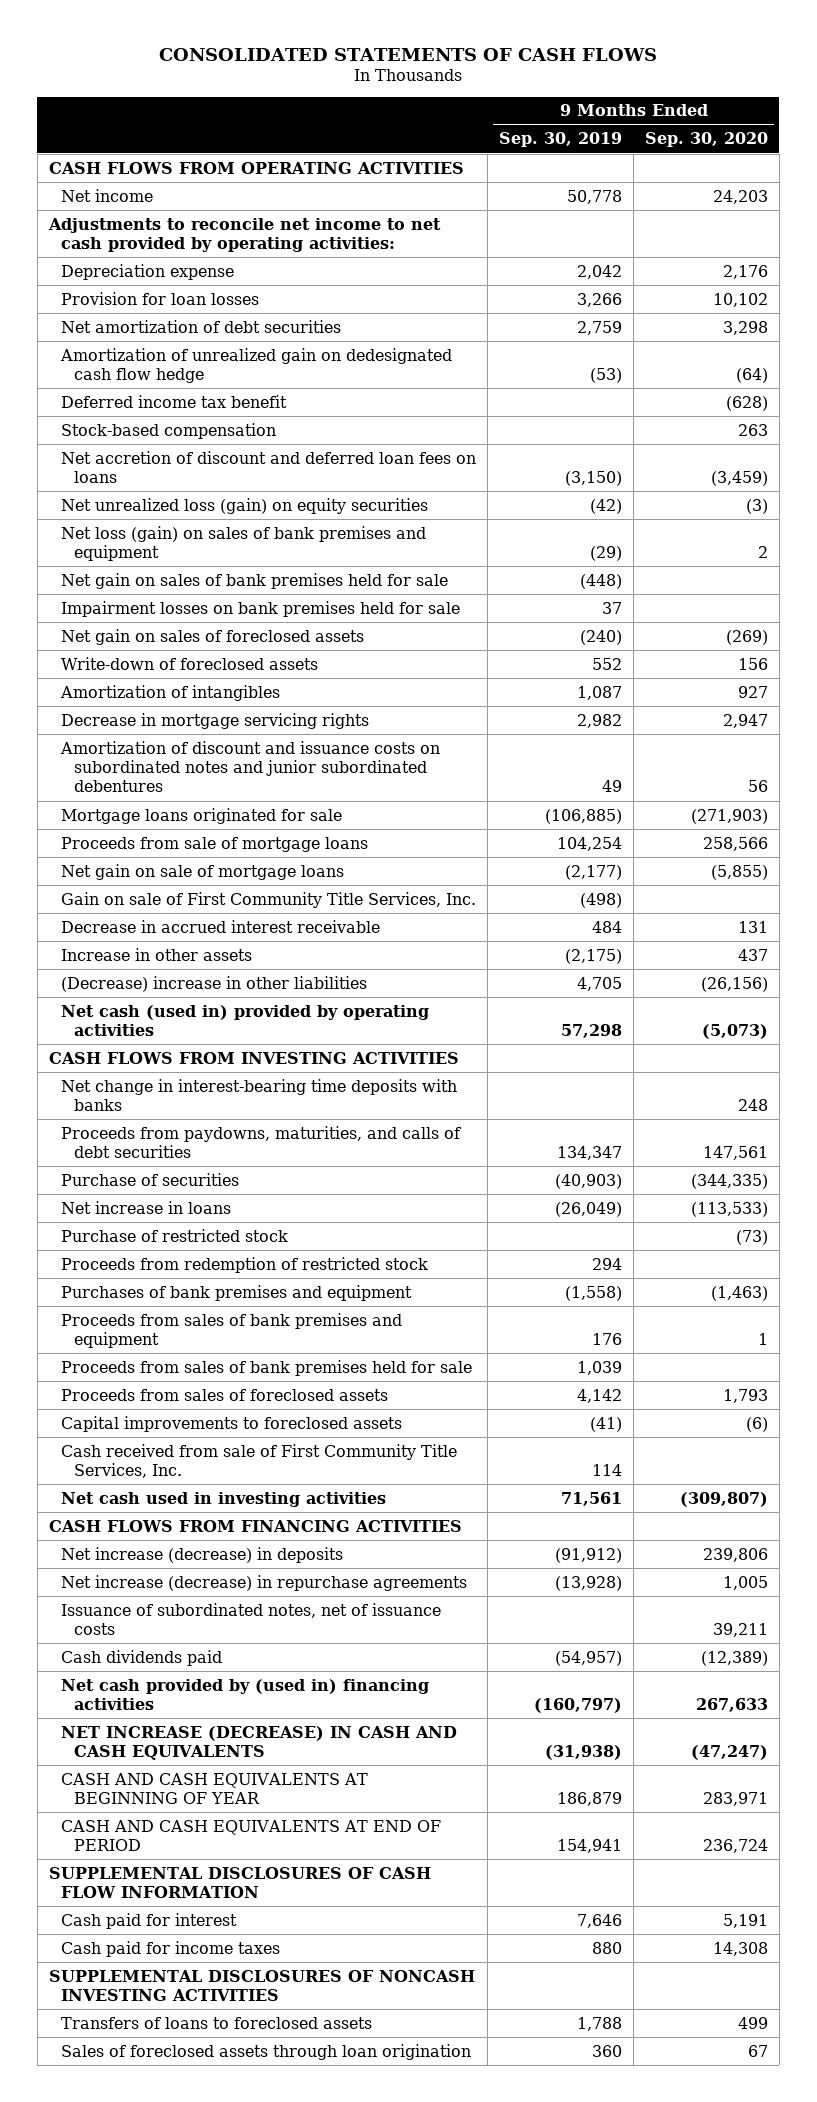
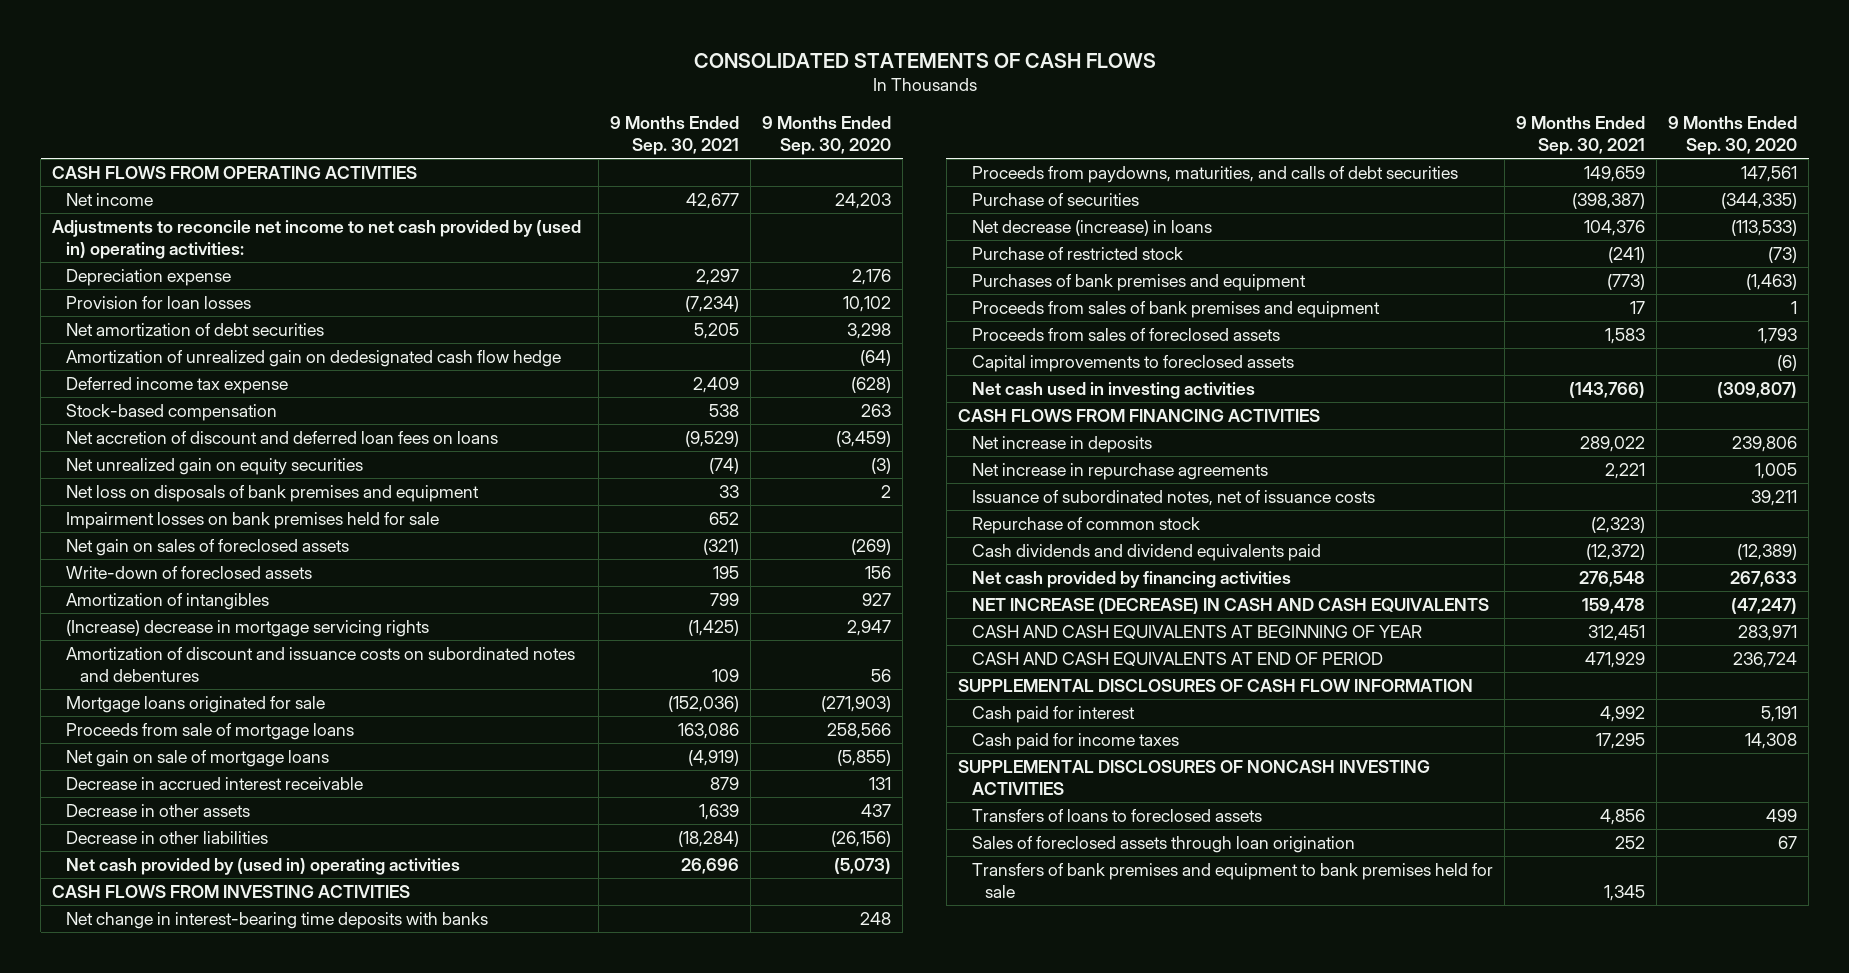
- | 9 Months Ended Sep. 30, 2019 | 9 Months Ended Sep. 30, 2020
+ | 9 Months Ended Sep. 30, 2021 | 9 Months Ended Sep. 30, 2020
- Adjustments to reconcile net income to net cash provided by operating activities:
+ Adjustments to reconcile net income to net cash provided by (used in) operating activities:
- Deferred income tax benefit | | (628)
+ Deferred income tax expense | 2,409 | (628)
- Net unrealized loss (gain) on equity securities | (42) | (3)
- Net loss (gain) on sales of bank premises and equipment | (29) | 2
- Net gain on sales of bank premises held for sale | (448) |
+ Net unrealized gain on equity securities | (74) | (3)
+ Net loss on disposals of bank premises and equipment | 33 | 2
- Decrease in mortgage servicing rights | 2,982 | 2,947
- Amortization of discount and issuance costs on subordinated notes and junior subordinated debentures | 49 | 56
+ (Increase) decrease in mortgage servicing rights | (1,425) | 2,947
+ Amortization of discount and issuance costs on subordinated notes and debentures | 109 | 56
- Gain on sale of First Community Title Services, Inc. | (498) |
- Increase in other assets | (2,175) | 437
- (Decrease) increase in other liabilities | 4,705 | (26,156)
- Net cash (used in) provided by operating activities | 57,298 | (5,073)
+ Decrease in other assets | 1,639 | 437
+ Decrease in other liabilities | (18,284) | (26,156)
+ Net cash provided by (used in) operating activities | 26,696 | (5,073)
- Net increase in loans | (26,049) | (113,533)
+ Net decrease (increase) in loans | 104,376 | (113,533)
- Proceeds from redemption of restricted stock | 294 |
- Proceeds from sales of bank premises held for sale | 1,039 |
- Cash received from sale of First Community Title Services, Inc. | 114 |
- Net increase (decrease) in deposits | (91,912) | 239,806
- Net increase (decrease) in repurchase agreements | (13,928) | 1,005
+ Net increase in deposits | 289,022 | 239,806
+ Net increase in repurchase agreements | 2,221 | 1,005
- Cash dividends paid | (54,957) | (12,389)
- Net cash provided by (used in) financing activities | (160,797) | 267,633
+ Repurchase of common stock | (2,323) |
+ Cash dividends and dividend equivalents paid | (12,372) | (12,389)
+ Net cash provided by financing activities | 276,548 | 267,633
+ Transfers of bank premises and equipment to bank premises held for sale | 1,345 |

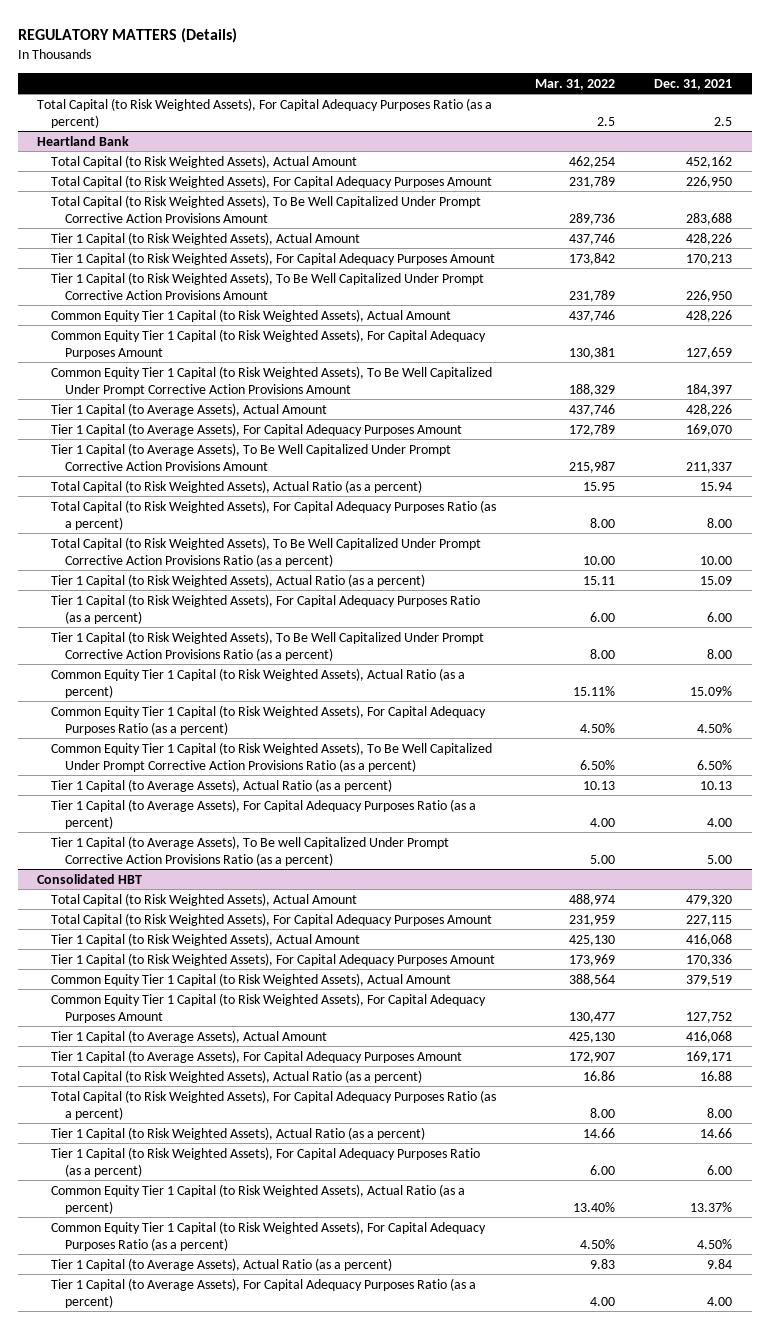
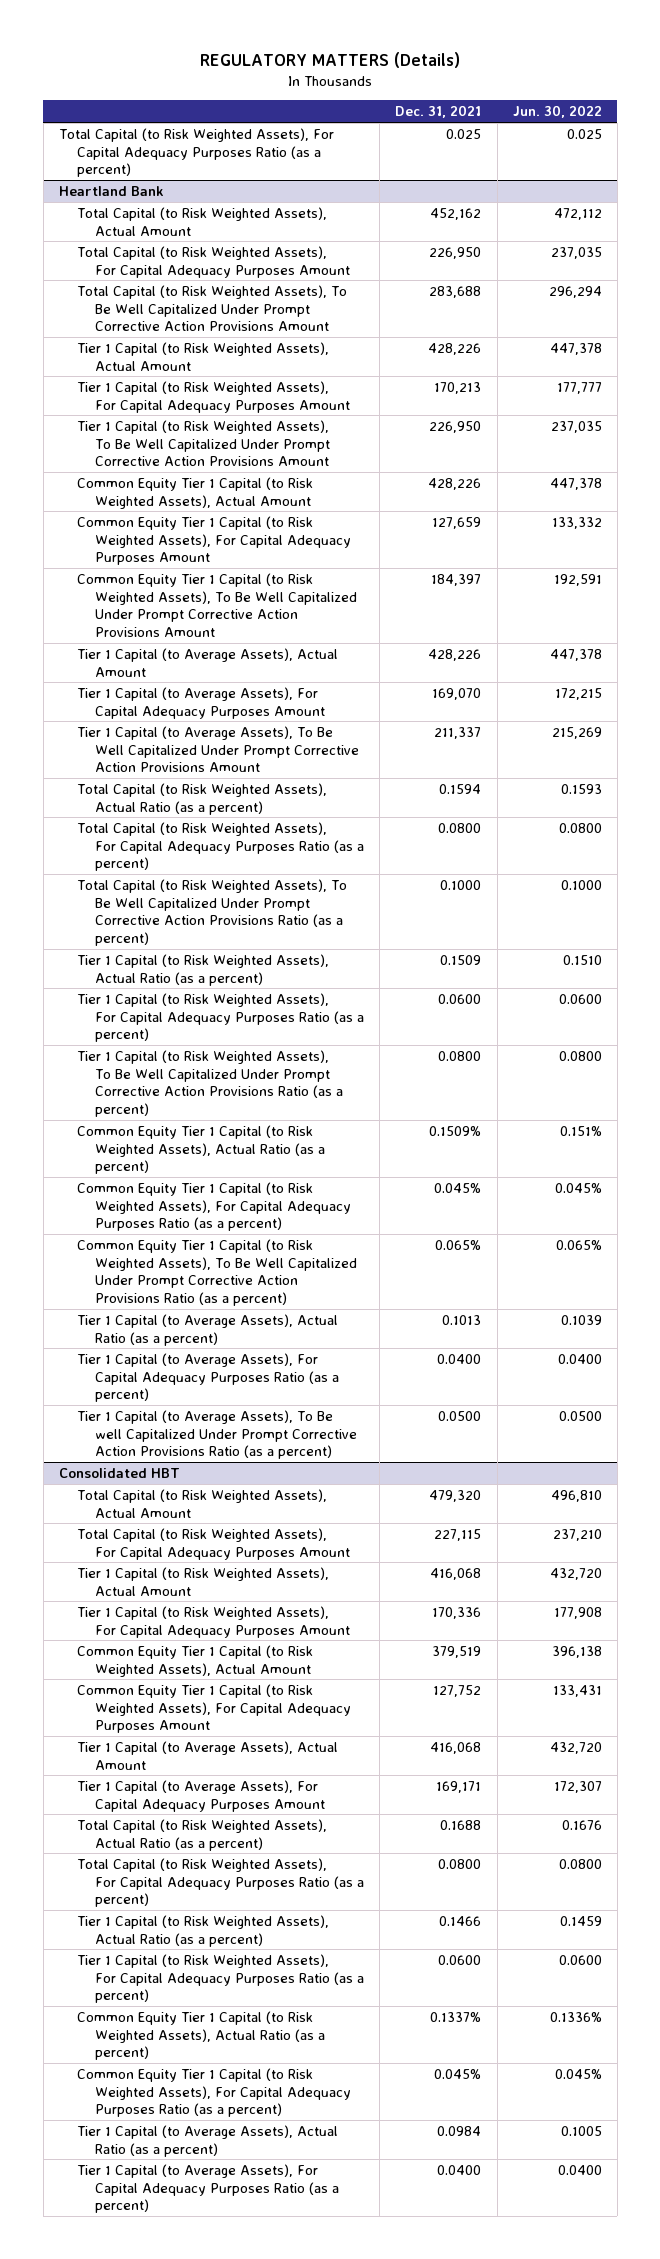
- | Mar. 31, 2022 | Dec. 31, 2021
+ | Dec. 31, 2021 | Jun. 30, 2022
- Total Capital (to Risk Weighted Assets), For Capital Adequacy Purposes Ratio (as a percent) | 2.5 | 2.5
+ Total Capital (to Risk Weighted Assets), For Capital Adequacy Purposes Ratio (as a percent) | 0.025 | 0.025
@ Heartland Bank
- Total Capital (to Risk Weighted Assets), Actual Ratio (as a percent) | 15.95 | 15.94
- Total Capital (to Risk Weighted Assets), For Capital Adequacy Purposes Ratio (as a percent) | 8.00 | 8.00
- Total Capital (to Risk Weighted Assets), To Be Well Capitalized Under Prompt Corrective Action Provisions Ratio (as a percent) | 10.00 | 10.00
- Tier 1 Capital (to Risk Weighted Assets), Actual Ratio (as a percent) | 15.11 | 15.09
- Tier 1 Capital (to Risk Weighted Assets), For Capital Adequacy Purposes Ratio (as a percent) | 6.00 | 6.00
- Tier 1 Capital (to Risk Weighted Assets), To Be Well Capitalized Under Prompt Corrective Action Provisions Ratio (as a percent) | 8.00 | 8.00
- Common Equity Tier 1 Capital (to Risk Weighted Assets), Actual Ratio (as a percent) | 15.11% | 15.09%
- Common Equity Tier 1 Capital (to Risk Weighted Assets), For Capital Adequacy Purposes Ratio (as a percent) | 4.50% | 4.50%
- Common Equity Tier 1 Capital (to Risk Weighted Assets), To Be Well Capitalized Under Prompt Corrective Action Provisions Ratio (as a percent) | 6.50% | 6.50%
- Tier 1 Capital (to Average Assets), Actual Ratio (as a percent) | 10.13 | 10.13
- Tier 1 Capital (to Average Assets), For Capital Adequacy Purposes Ratio (as a percent) | 4.00 | 4.00
- Tier 1 Capital (to Average Assets), To Be well Capitalized Under Prompt Corrective Action Provisions Ratio (as a percent) | 5.00 | 5.00
+ Total Capital (to Risk Weighted Assets), Actual Ratio (as a percent) | 0.1594 | 0.1593
+ Total Capital (to Risk Weighted Assets), For Capital Adequacy Purposes Ratio (as a percent) | 0.0800 | 0.0800
+ Total Capital (to Risk Weighted Assets), To Be Well Capitalized Under Prompt Corrective Action Provisions Ratio (as a percent) | 0.1000 | 0.1000
+ Tier 1 Capital (to Risk Weighted Assets), Actual Ratio (as a percent) | 0.1509 | 0.1510
+ Tier 1 Capital (to Risk Weighted Assets), For Capital Adequacy Purposes Ratio (as a percent) | 0.0600 | 0.0600
+ Tier 1 Capital (to Risk Weighted Assets), To Be Well Capitalized Under Prompt Corrective Action Provisions Ratio (as a percent) | 0.0800 | 0.0800
+ Common Equity Tier 1 Capital (to Risk Weighted Assets), Actual Ratio (as a percent) | 0.1509% | 0.151%
+ Common Equity Tier 1 Capital (to Risk Weighted Assets), For Capital Adequacy Purposes Ratio (as a percent) | 0.045% | 0.045%
+ Common Equity Tier 1 Capital (to Risk Weighted Assets), To Be Well Capitalized Under Prompt Corrective Action Provisions Ratio (as a percent) | 0.065% | 0.065%
+ Tier 1 Capital (to Average Assets), Actual Ratio (as a percent) | 0.1013 | 0.1039
+ Tier 1 Capital (to Average Assets), For Capital Adequacy Purposes Ratio (as a percent) | 0.0400 | 0.0400
+ Tier 1 Capital (to Average Assets), To Be well Capitalized Under Prompt Corrective Action Provisions Ratio (as a percent) | 0.0500 | 0.0500
@ Consolidated HBT
- Total Capital (to Risk Weighted Assets), Actual Ratio (as a percent) | 16.86 | 16.88
- Total Capital (to Risk Weighted Assets), For Capital Adequacy Purposes Ratio (as a percent) | 8.00 | 8.00
- Tier 1 Capital (to Risk Weighted Assets), Actual Ratio (as a percent) | 14.66 | 14.66
- Tier 1 Capital (to Risk Weighted Assets), For Capital Adequacy Purposes Ratio (as a percent) | 6.00 | 6.00
- Common Equity Tier 1 Capital (to Risk Weighted Assets), Actual Ratio (as a percent) | 13.40% | 13.37%
- Common Equity Tier 1 Capital (to Risk Weighted Assets), For Capital Adequacy Purposes Ratio (as a percent) | 4.50% | 4.50%
- Tier 1 Capital (to Average Assets), Actual Ratio (as a percent) | 9.83 | 9.84
- Tier 1 Capital (to Average Assets), For Capital Adequacy Purposes Ratio (as a percent) | 4.00 | 4.00
+ Total Capital (to Risk Weighted Assets), Actual Ratio (as a percent) | 0.1688 | 0.1676
+ Total Capital (to Risk Weighted Assets), For Capital Adequacy Purposes Ratio (as a percent) | 0.0800 | 0.0800
+ Tier 1 Capital (to Risk Weighted Assets), Actual Ratio (as a percent) | 0.1466 | 0.1459
+ Tier 1 Capital (to Risk Weighted Assets), For Capital Adequacy Purposes Ratio (as a percent) | 0.0600 | 0.0600
+ Common Equity Tier 1 Capital (to Risk Weighted Assets), Actual Ratio (as a percent) | 0.1337% | 0.1336%
+ Common Equity Tier 1 Capital (to Risk Weighted Assets), For Capital Adequacy Purposes Ratio (as a percent) | 0.045% | 0.045%
+ Tier 1 Capital (to Average Assets), Actual Ratio (as a percent) | 0.0984 | 0.1005
+ Tier 1 Capital (to Average Assets), For Capital Adequacy Purposes Ratio (as a percent) | 0.0400 | 0.0400

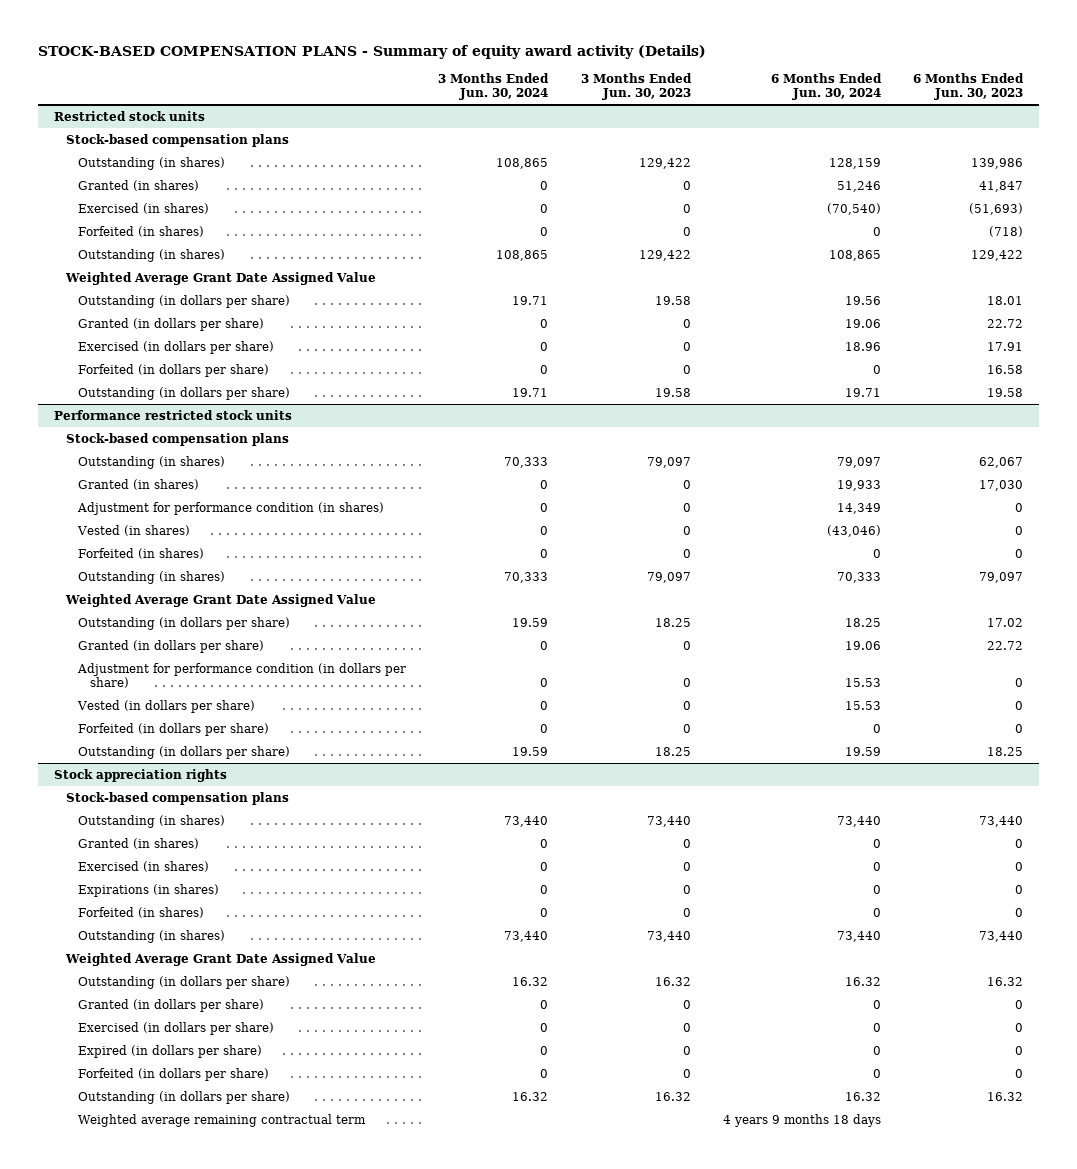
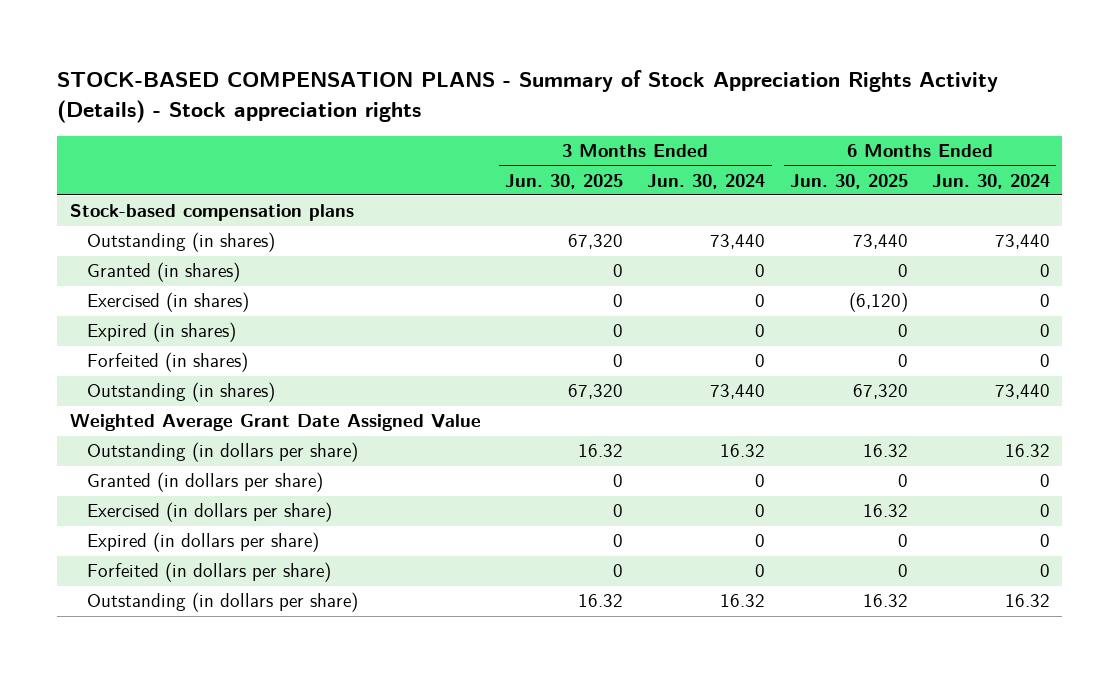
- STOCK-BASED COMPENSATION PLANS - Summary of equity award activity (Details)
+ STOCK-BASED COMPENSATION PLANS - Summary of Stock Appreciation Rights Activity (Details) - Stock appreciation rights
- | 3 Months Ended Jun. 30, 2024 | 3 Months Ended Jun. 30, 2023 | 6 Months Ended Jun. 30, 2024 | 6 Months Ended Jun. 30, 2023
+ | 3 Months Ended Jun. 30, 2025 | 3 Months Ended Jun. 30, 2024 | 6 Months Ended Jun. 30, 2025 | 6 Months Ended Jun. 30, 2024
- Restricted stock units
- Outstanding (in shares) | 108,865 | 129,422 | 128,159 | 139,986
- Granted (in shares) | 0 | 0 | 51,246 | 41,847
- Exercised (in shares) | 0 | 0 | (70,540) | (51,693)
- Forfeited (in shares) | 0 | 0 | 0 | (718)
- Outstanding (in shares) | 108,865 | 129,422 | 108,865 | 129,422
- Weighted Average Grant Date Assigned Value
- Outstanding (in dollars per share) | 19.71 | 19.58 | 19.56 | 18.01
- Granted (in dollars per share) | 0 | 0 | 19.06 | 22.72
- Exercised (in dollars per share) | 0 | 0 | 18.96 | 17.91
- Forfeited (in dollars per share) | 0 | 0 | 0 | 16.58
- Outstanding (in dollars per share) | 19.71 | 19.58 | 19.71 | 19.58
- Performance restricted stock units
- Stock-based compensation plans
- Outstanding (in shares) | 70,333 | 79,097 | 79,097 | 62,067
- Granted (in shares) | 0 | 0 | 19,933 | 17,030
- Adjustment for performance condition (in shares) | 0 | 0 | 14,349 | 0
- Vested (in shares) | 0 | 0 | (43,046) | 0
- Forfeited (in shares) | 0 | 0 | 0 | 0
- Outstanding (in shares) | 70,333 | 79,097 | 70,333 | 79,097
- Weighted Average Grant Date Assigned Value
- Outstanding (in dollars per share) | 19.59 | 18.25 | 18.25 | 17.02
- Granted (in dollars per share) | 0 | 0 | 19.06 | 22.72
- Adjustment for performance condition (in dollars per share) | 0 | 0 | 15.53 | 0
- Vested (in dollars per share) | 0 | 0 | 15.53 | 0
- Forfeited (in dollars per share) | 0 | 0 | 0 | 0
- Outstanding (in dollars per share) | 19.59 | 18.25 | 19.59 | 18.25
- Stock appreciation rights
- Stock-based compensation plans
- Expirations (in shares) | 0 | 0 | 0 | 0
+ Expired (in shares) | 0 | 0 | 0 | 0
- Weighted average remaining contractual term | | | 4 years 9 months 18 days |

